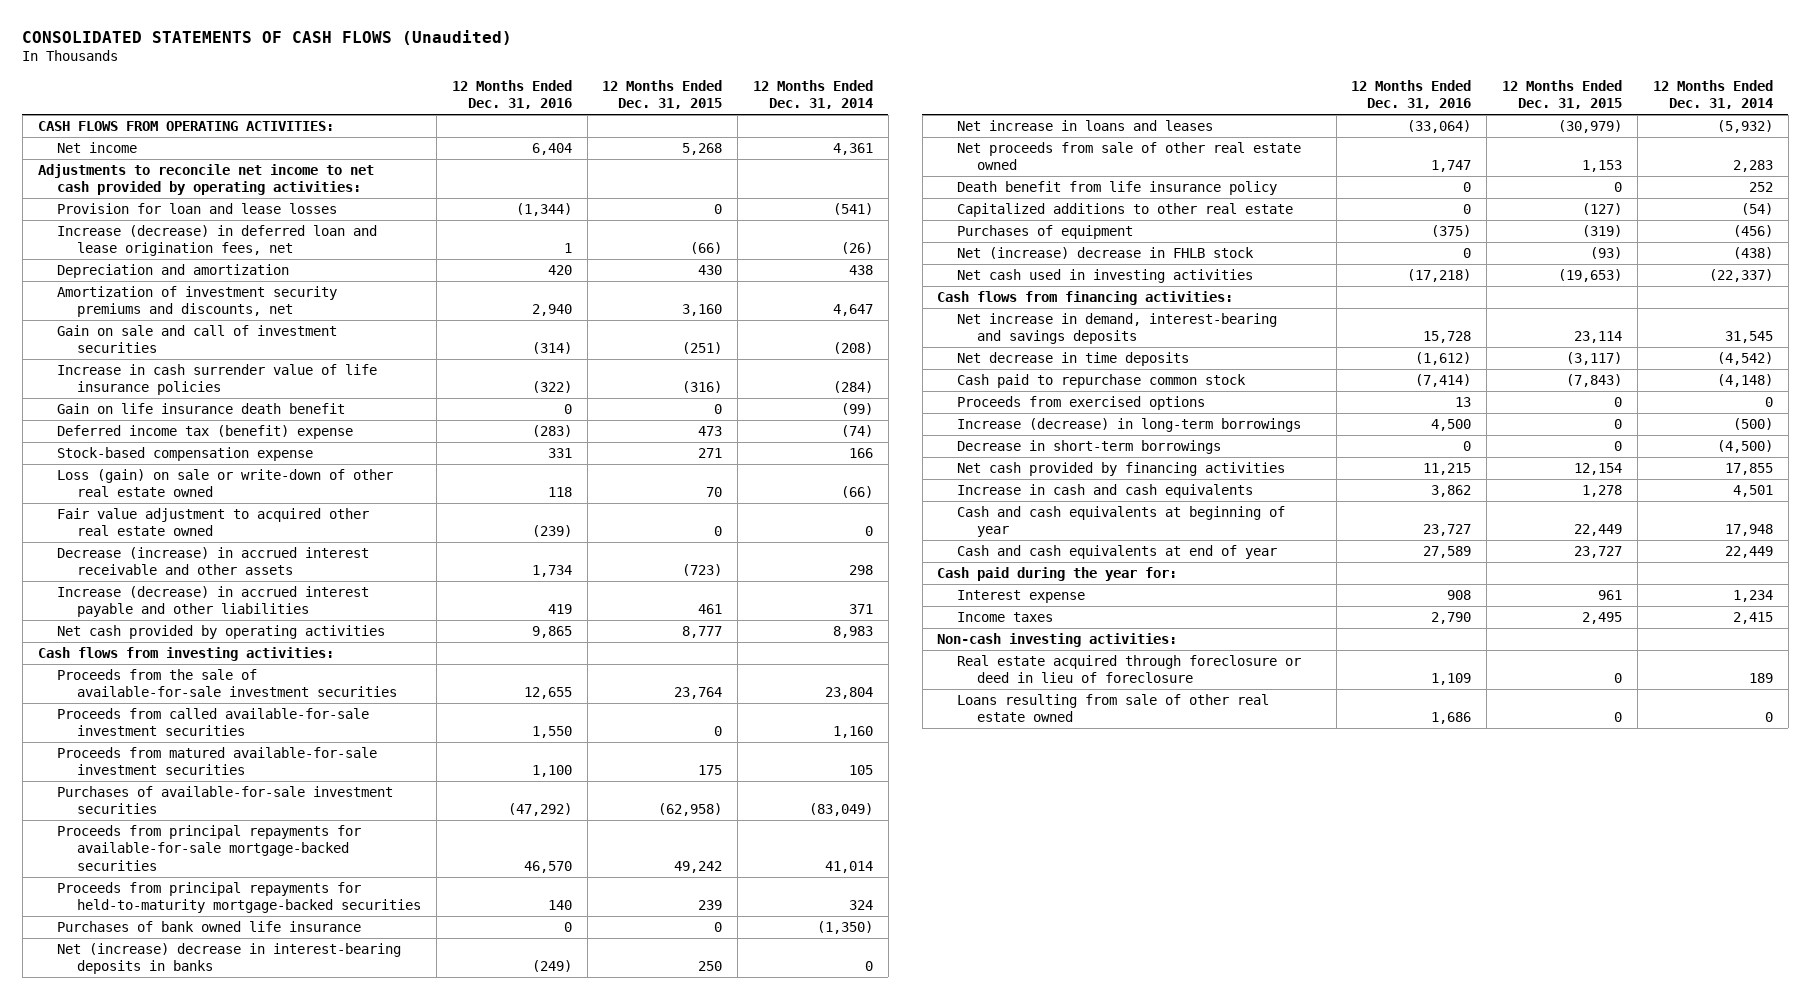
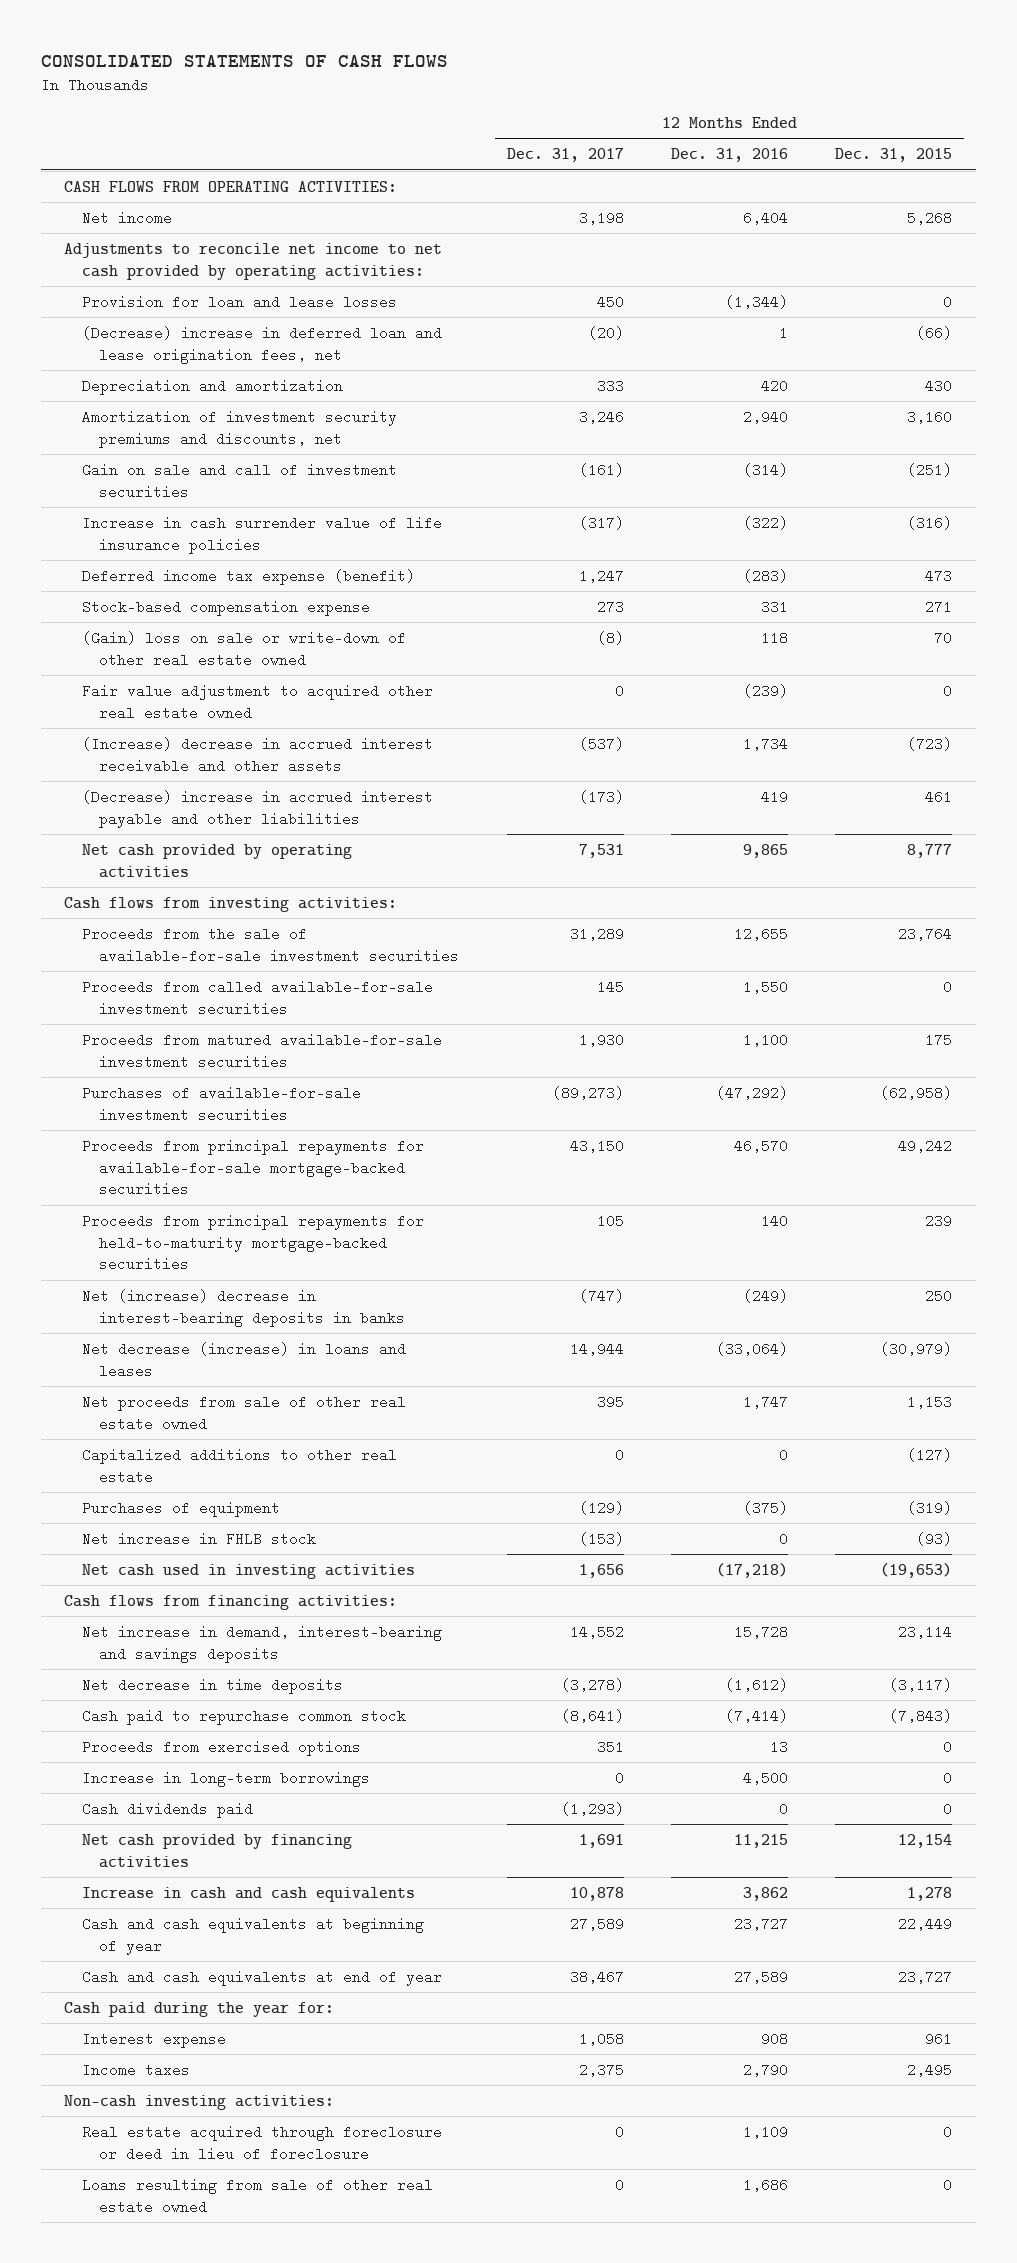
- CONSOLIDATED STATEMENTS OF CASH FLOWS (Unaudited)
+ CONSOLIDATED STATEMENTS OF CASH FLOWS
- | 12 Months Ended Dec. 31, 2016 | 12 Months Ended Dec. 31, 2015 | 12 Months Ended Dec. 31, 2014
+ | 12 Months Ended Dec. 31, 2017 | 12 Months Ended Dec. 31, 2016 | 12 Months Ended Dec. 31, 2015
- Increase (decrease) in deferred loan and lease origination fees, net | 1 | (66) | (26)
+ (Decrease) increase in deferred loan and lease origination fees, net | (20) | 1 | (66)
- Gain on life insurance death benefit | 0 | 0 | (99)
- Deferred income tax (benefit) expense | (283) | 473 | (74)
+ Deferred income tax expense (benefit) | 1,247 | (283) | 473
- Loss (gain) on sale or write-down of other real estate owned | 118 | 70 | (66)
+ (Gain) loss on sale or write-down of other real estate owned | (8) | 118 | 70
- Decrease (increase) in accrued interest receivable and other assets | 1,734 | (723) | 298
- Increase (decrease) in accrued interest payable and other liabilities | 419 | 461 | 371
+ (Increase) decrease in accrued interest receivable and other assets | (537) | 1,734 | (723)
+ (Decrease) increase in accrued interest payable and other liabilities | (173) | 419 | 461
- Purchases of bank owned life insurance | 0 | 0 | (1,350)
- Net increase in loans and leases | (33,064) | (30,979) | (5,932)
+ Net decrease (increase) in loans and leases | 14,944 | (33,064) | (30,979)
- Death benefit from life insurance policy | 0 | 0 | 252
- Net (increase) decrease in FHLB stock | 0 | (93) | (438)
+ Net increase in FHLB stock | (153) | 0 | (93)
- Increase (decrease) in long-term borrowings | 4,500 | 0 | (500)
- Decrease in short-term borrowings | 0 | 0 | (4,500)
+ Increase in long-term borrowings | 0 | 4,500 | 0
+ Cash dividends paid | (1,293) | 0 | 0

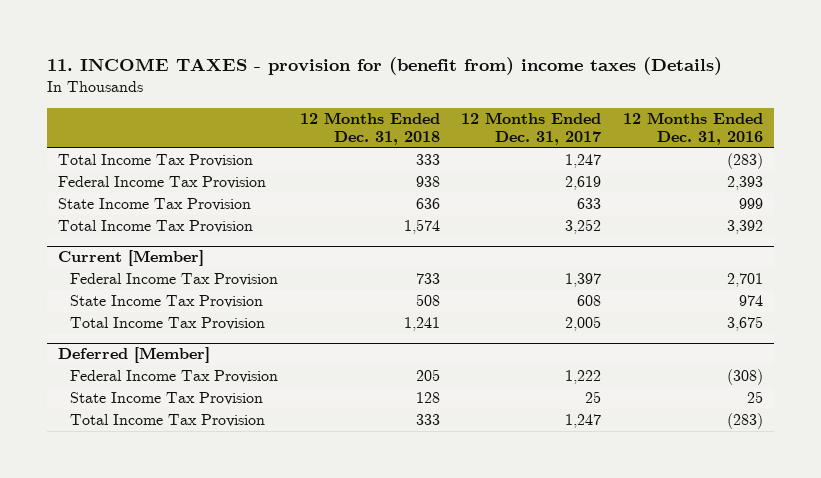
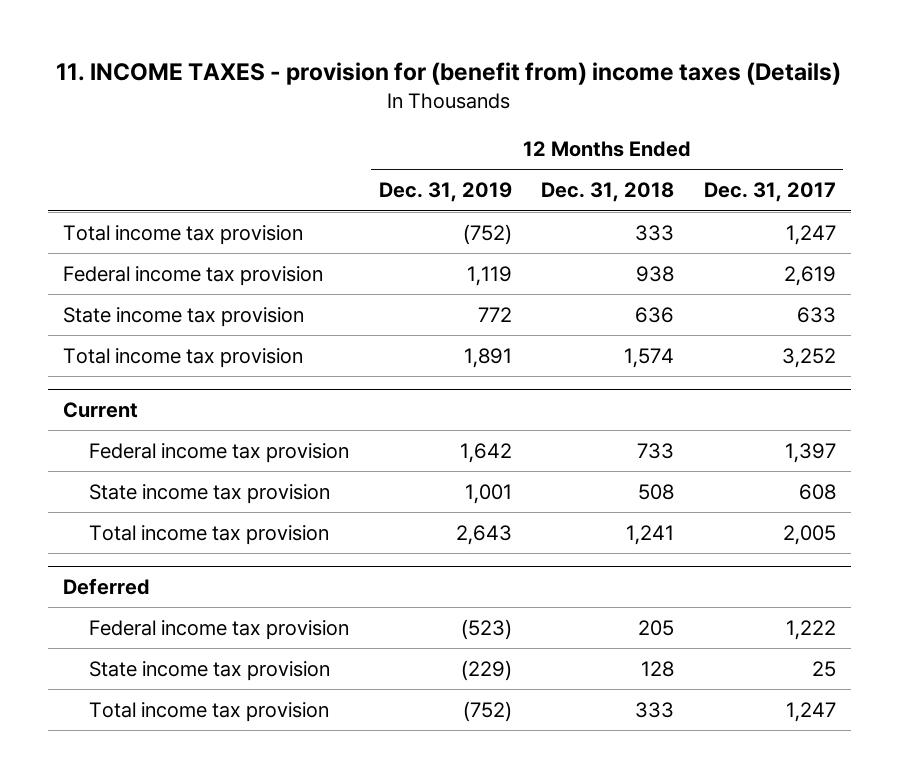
- | 12 Months Ended Dec. 31, 2018 | 12 Months Ended Dec. 31, 2017 | 12 Months Ended Dec. 31, 2016
+ | 12 Months Ended Dec. 31, 2019 | 12 Months Ended Dec. 31, 2018 | 12 Months Ended Dec. 31, 2017
- Total Income Tax Provision | 333 | 1,247 | (283)
- Federal Income Tax Provision | 938 | 2,619 | 2,393
- State Income Tax Provision | 636 | 633 | 999
- Total Income Tax Provision | 1,574 | 3,252 | 3,392
- Current [Member]
- Federal Income Tax Provision | 733 | 1,397 | 2,701
- State Income Tax Provision | 508 | 608 | 974
- Total Income Tax Provision | 1,241 | 2,005 | 3,675
- Deferred [Member]
- Federal Income Tax Provision | 205 | 1,222 | (308)
- State Income Tax Provision | 128 | 25 | 25
- Total Income Tax Provision | 333 | 1,247 | (283)
+ Total income tax provision | (752) | 333 | 1,247
+ Federal income tax provision | 1,119 | 938 | 2,619
+ State income tax provision | 772 | 636 | 633
+ Total income tax provision | 1,891 | 1,574 | 3,252
+ Current
+ Federal income tax provision | 1,642 | 733 | 1,397
+ State income tax provision | 1,001 | 508 | 608
+ Total income tax provision | 2,643 | 1,241 | 2,005
+ Deferred
+ Federal income tax provision | (523) | 205 | 1,222
+ State income tax provision | (229) | 128 | 25
+ Total income tax provision | (752) | 333 | 1,247

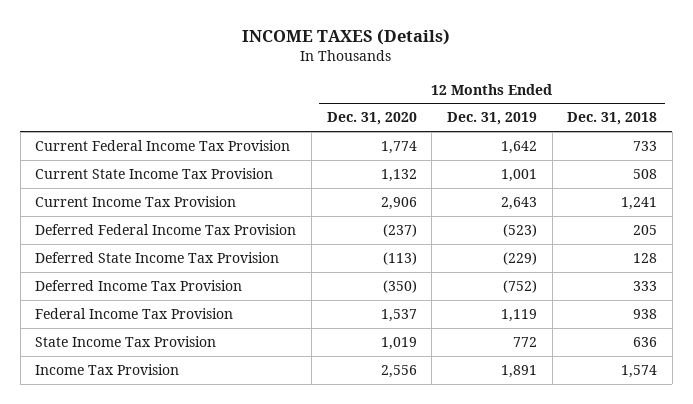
- 11. INCOME TAXES - provision for (benefit from) income taxes (Details)
+ INCOME TAXES (Details)
- | 12 Months Ended Dec. 31, 2019 | 12 Months Ended Dec. 31, 2018 | 12 Months Ended Dec. 31, 2017
+ | 12 Months Ended Dec. 31, 2020 | 12 Months Ended Dec. 31, 2019 | 12 Months Ended Dec. 31, 2018
- Total income tax provision | (752) | 333 | 1,247
- Federal income tax provision | 1,119 | 938 | 2,619
- State income tax provision | 772 | 636 | 633
- Total income tax provision | 1,891 | 1,574 | 3,252
- Current
- Federal income tax provision | 1,642 | 733 | 1,397
- State income tax provision | 1,001 | 508 | 608
- Total income tax provision | 2,643 | 1,241 | 2,005
- Deferred
- Federal income tax provision | (523) | 205 | 1,222
- State income tax provision | (229) | 128 | 25
- Total income tax provision | (752) | 333 | 1,247
+ Current Federal Income Tax Provision | 1,774 | 1,642 | 733
+ Current State Income Tax Provision | 1,132 | 1,001 | 508
+ Current Income Tax Provision | 2,906 | 2,643 | 1,241
+ Deferred Federal Income Tax Provision | (237) | (523) | 205
+ Deferred State Income Tax Provision | (113) | (229) | 128
+ Deferred Income Tax Provision | (350) | (752) | 333
+ Federal Income Tax Provision | 1,537 | 1,119 | 938
+ State Income Tax Provision | 1,019 | 772 | 636
+ Income Tax Provision | 2,556 | 1,891 | 1,574

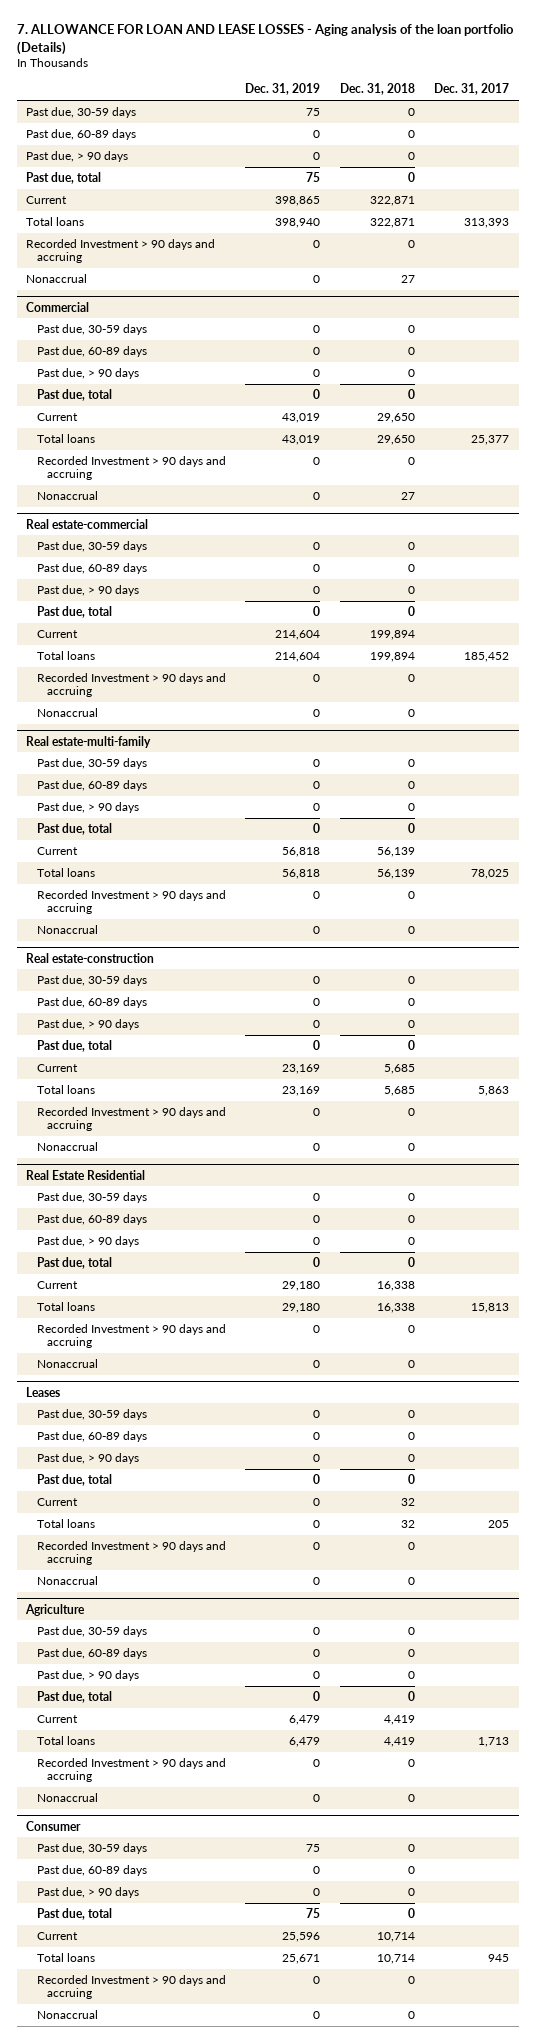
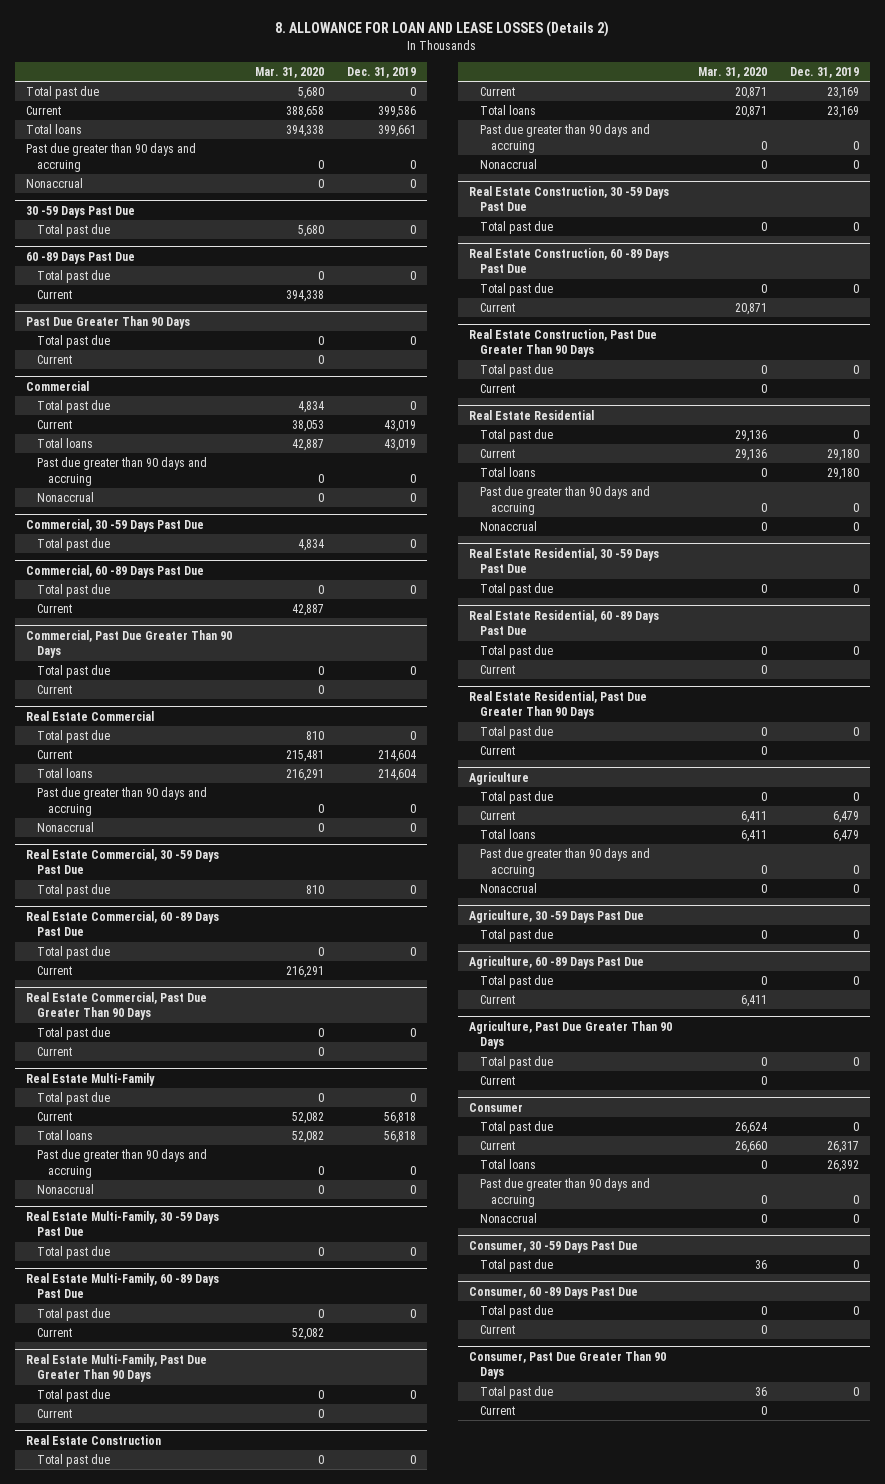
- 7. ALLOWANCE FOR LOAN AND LEASE LOSSES - Aging analysis of the loan portfolio (Details)
+ 8. ALLOWANCE FOR LOAN AND LEASE LOSSES (Details 2)
- | Dec. 31, 2019 | Dec. 31, 2018 | Dec. 31, 2017
+ | Mar. 31, 2020 | Dec. 31, 2019
- Past due, 30-59 days | 75 | 0 |
- Past due, 60-89 days | 0 | 0 |
- Past due, > 90 days | 0 | 0 |
- Past due, total | 75 | 0 |
- Current | 398,865 | 322,871 |
- Total loans | 398,940 | 322,871 | 313,393
- Recorded Investment > 90 days and accruing | 0 | 0 |
+ Total past due | 5,680 | 0
+ Current | 388,658 | 399,586
+ Total loans | 394,338 | 399,661
+ Past due greater than 90 days and accruing | 0 | 0
+ 30 -59 Days Past Due
+ Total past due | 5,680 | 0
+ 60 -89 Days Past Due
+ Total past due | 0 | 0
+ Current | 394,338 |
+ Past Due Greater Than 90 Days
+ Total past due | 0 | 0
+ Current | 0 |
@ Commercial
- Past due, 30-59 days | 0 | 0 |
- Past due, 60-89 days | 0 | 0 |
- Past due, > 90 days | 0 | 0 |
- Past due, total | 0 | 0 |
+ Total past due | 4,834 | 0
- Recorded Investment > 90 days and accruing | 0 | 0 |
+ Past due greater than 90 days and accruing | 0 | 0
- Real estate-commercial
- Past due, 30-59 days | 0 | 0 |
- Past due, 60-89 days | 0 | 0 |
- Past due, > 90 days | 0 | 0 |
- Past due, total | 0 | 0 |
+ Commercial, 30 -59 Days Past Due
+ Total past due | 4,834 | 0
+ Commercial, 60 -89 Days Past Due
+ Total past due | 0 | 0
+ Current | 42,887 |
+ Commercial, Past Due Greater Than 90 Days
+ Total past due | 0 | 0
+ Current | 0 |
+ Real Estate Commercial
+ Total past due | 810 | 0
- Recorded Investment > 90 days and accruing | 0 | 0 |
+ Past due greater than 90 days and accruing | 0 | 0
- Real estate-multi-family
- Past due, 30-59 days | 0 | 0 |
- Past due, 60-89 days | 0 | 0 |
- Past due, > 90 days | 0 | 0 |
- Past due, total | 0 | 0 |
+ Real Estate Commercial, 30 -59 Days Past Due
+ Total past due | 810 | 0
+ Real Estate Commercial, 60 -89 Days Past Due
+ Total past due | 0 | 0
+ Current | 216,291 |
+ Real Estate Commercial, Past Due Greater Than 90 Days
+ Total past due | 0 | 0
+ Current | 0 |
+ Real Estate Multi-Family
+ Total past due | 0 | 0
- Recorded Investment > 90 days and accruing | 0 | 0 |
+ Past due greater than 90 days and accruing | 0 | 0
- Real estate-construction
- Past due, 30-59 days | 0 | 0 |
- Past due, 60-89 days | 0 | 0 |
- Past due, > 90 days | 0 | 0 |
- Past due, total | 0 | 0 |
+ Real Estate Multi-Family, 30 -59 Days Past Due
+ Total past due | 0 | 0
+ Real Estate Multi-Family, 60 -89 Days Past Due
+ Total past due | 0 | 0
+ Current | 52,082 |
+ Real Estate Multi-Family, Past Due Greater Than 90 Days
+ Total past due | 0 | 0
+ Current | 0 |
+ Real Estate Construction
+ Total past due | 0 | 0
- Recorded Investment > 90 days and accruing | 0 | 0 |
+ Past due greater than 90 days and accruing | 0 | 0
+ Real Estate Construction, 30 -59 Days Past Due
+ Total past due | 0 | 0
+ Real Estate Construction, 60 -89 Days Past Due
+ Total past due | 0 | 0
+ Current | 20,871 |
+ Real Estate Construction, Past Due Greater Than 90 Days
+ Total past due | 0 | 0
+ Current | 0 |
@ Real Estate Residential
- Past due, 30-59 days | 0 | 0 |
- Past due, 60-89 days | 0 | 0 |
- Past due, > 90 days | 0 | 0 |
- Past due, total | 0 | 0 |
+ Total past due | 29,136 | 0
- Recorded Investment > 90 days and accruing | 0 | 0 |
- Nonaccrual | 0 | 0 |
- Leases
- Past due, 30-59 days | 0 | 0 |
- Past due, 60-89 days | 0 | 0 |
- Past due, > 90 days | 0 | 0 |
- Past due, total | 0 | 0 |
- Current | 0 | 32 |
- Total loans | 0 | 32 | 205
- Recorded Investment > 90 days and accruing | 0 | 0 |
@ Real Estate Residential
+ Past due greater than 90 days and accruing | 0 | 0
+ Real Estate Residential, 30 -59 Days Past Due
+ Total past due | 0 | 0
+ Real Estate Residential, 60 -89 Days Past Due
+ Total past due | 0 | 0
+ Current | 0 |
+ Real Estate Residential, Past Due Greater Than 90 Days
+ Total past due | 0 | 0
+ Current | 0 |
@ Agriculture
- Past due, 30-59 days | 0 | 0 |
- Past due, 60-89 days | 0 | 0 |
- Past due, > 90 days | 0 | 0 |
- Past due, total | 0 | 0 |
+ Total past due | 0 | 0
- Recorded Investment > 90 days and accruing | 0 | 0 |
+ Past due greater than 90 days and accruing | 0 | 0
+ Agriculture, 30 -59 Days Past Due
+ Total past due | 0 | 0
+ Agriculture, 60 -89 Days Past Due
+ Total past due | 0 | 0
+ Current | 6,411 |
+ Agriculture, Past Due Greater Than 90 Days
+ Total past due | 0 | 0
+ Current | 0 |
@ Consumer
- Past due, 30-59 days | 75 | 0 |
- Past due, 60-89 days | 0 | 0 |
- Past due, > 90 days | 0 | 0 |
- Past due, total | 75 | 0 |
- Current | 25,596 | 10,714 |
- Total loans | 25,671 | 10,714 | 945
- Recorded Investment > 90 days and accruing | 0 | 0 |
+ Total past due | 26,624 | 0
+ Current | 26,660 | 26,317
+ Total loans | 0 | 26,392
+ Past due greater than 90 days and accruing | 0 | 0
+ Consumer, 30 -59 Days Past Due
+ Total past due | 36 | 0
+ Consumer, 60 -89 Days Past Due
+ Total past due | 0 | 0
+ Current | 0 |
+ Consumer, Past Due Greater Than 90 Days
+ Total past due | 36 | 0
+ Current | 0 |

